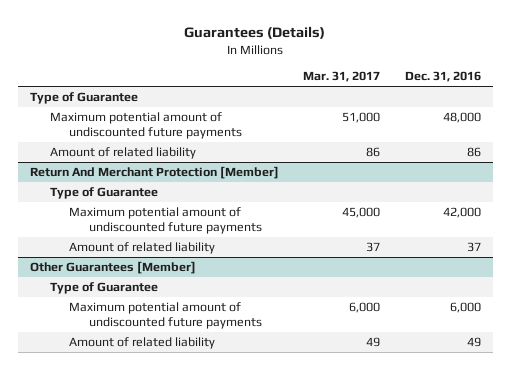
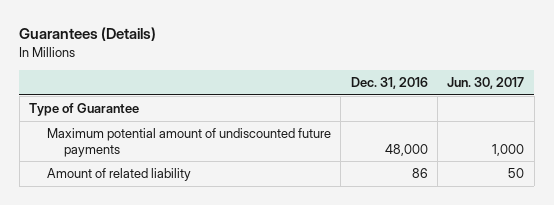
- | Mar. 31, 2017 | Dec. 31, 2016
+ | Dec. 31, 2016 | Jun. 30, 2017
- Return And Merchant Protection [Member]
- Type of Guarantee
- Maximum potential amount of undiscounted future payments | 45,000 | 42,000
- Amount of related liability | 37 | 37
- Other Guarantees [Member]
- Type of Guarantee
- Maximum potential amount of undiscounted future payments | 6,000 | 6,000
- Amount of related liability | 49 | 49

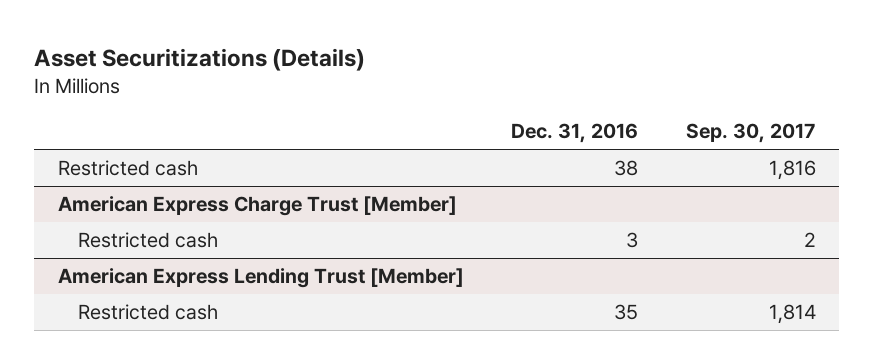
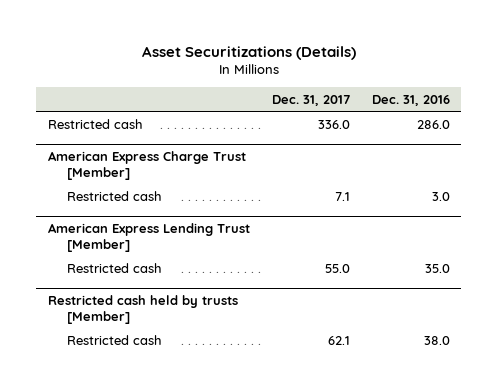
- | Dec. 31, 2016 | Sep. 30, 2017
+ | Dec. 31, 2017 | Dec. 31, 2016
- Restricted cash | 38 | 1,816
+ Restricted cash | 336.0 | 286.0
@ American Express Charge Trust [Member]
- Restricted cash | 3 | 2
+ Restricted cash | 7.1 | 3.0
@ American Express Lending Trust [Member]
- Restricted cash | 35 | 1,814
+ Restricted cash | 55.0 | 35.0
+ Restricted cash held by trusts [Member]
+ Restricted cash | 62.1 | 38.0

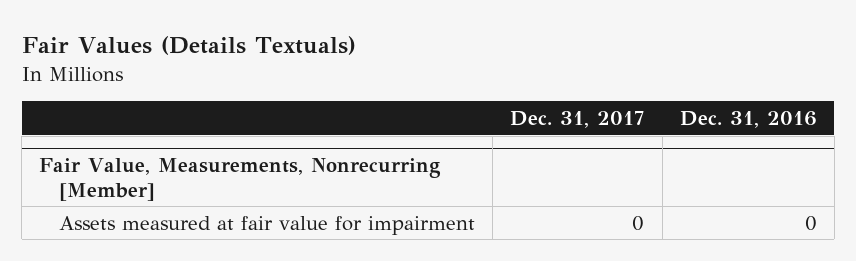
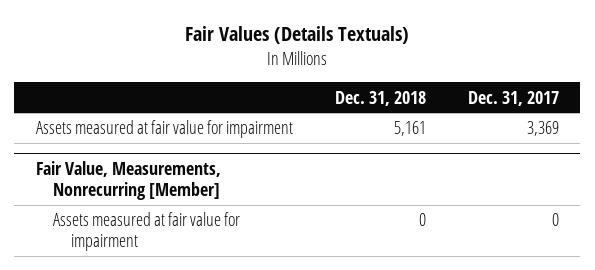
- | Dec. 31, 2017 | Dec. 31, 2016
+ | Dec. 31, 2018 | Dec. 31, 2017
+ Assets measured at fair value for impairment | 5,161 | 3,369

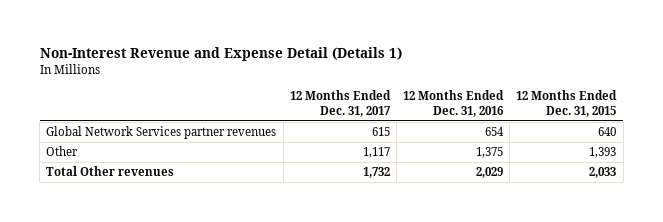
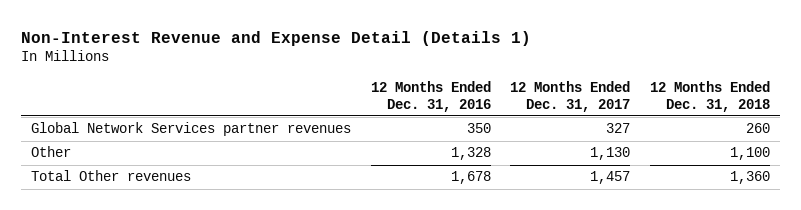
- | 12 Months Ended Dec. 31, 2017 | 12 Months Ended Dec. 31, 2016 | 12 Months Ended Dec. 31, 2015
+ | 12 Months Ended Dec. 31, 2016 | 12 Months Ended Dec. 31, 2017 | 12 Months Ended Dec. 31, 2018
- Global Network Services partner revenues | 615 | 654 | 640
- Other | 1,117 | 1,375 | 1,393
- Total Other revenues | 1,732 | 2,029 | 2,033
+ Global Network Services partner revenues | 350 | 327 | 260
+ Other | 1,328 | 1,130 | 1,100
+ Total Other revenues | 1,678 | 1,457 | 1,360

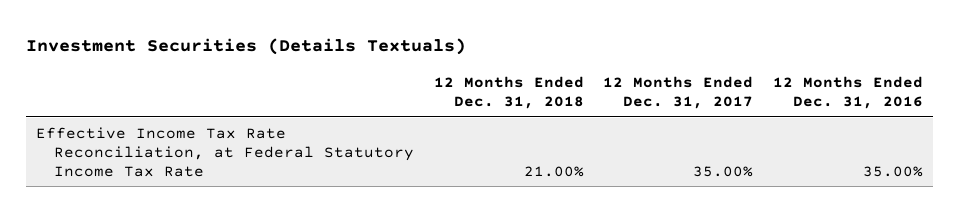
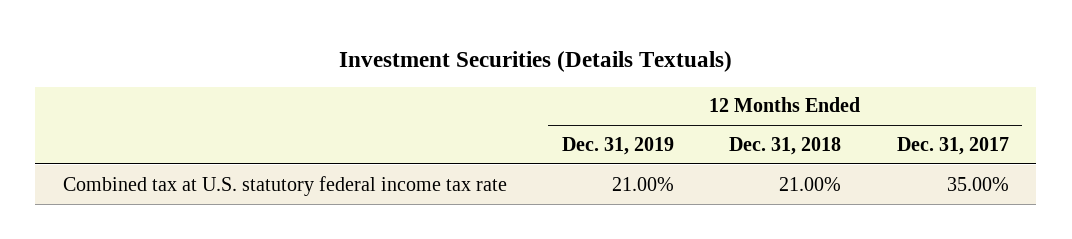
- | 12 Months Ended Dec. 31, 2018 | 12 Months Ended Dec. 31, 2017 | 12 Months Ended Dec. 31, 2016
+ | 12 Months Ended Dec. 31, 2019 | 12 Months Ended Dec. 31, 2018 | 12 Months Ended Dec. 31, 2017
- Effective Income Tax Rate Reconciliation, at Federal Statutory Income Tax Rate | 21.00% | 35.00% | 35.00%
+ Combined tax at U.S. statutory federal income tax rate | 21.00% | 21.00% | 35.00%

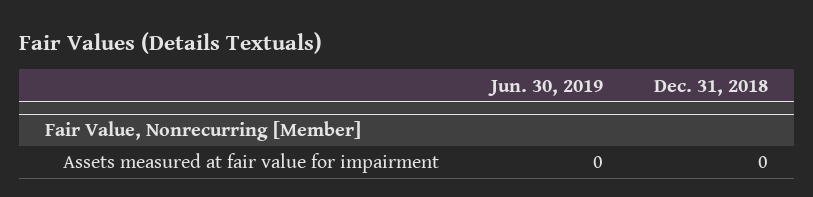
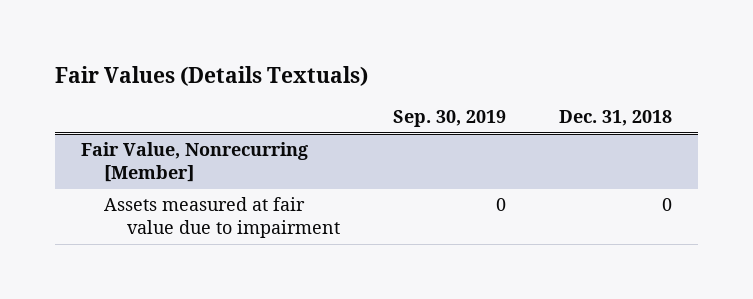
- | Jun. 30, 2019 | Dec. 31, 2018
+ | Sep. 30, 2019 | Dec. 31, 2018
@ Fair Value, Nonrecurring [Member]
- Assets measured at fair value for impairment | 0 | 0
+ Assets measured at fair value due to impairment | 0 | 0

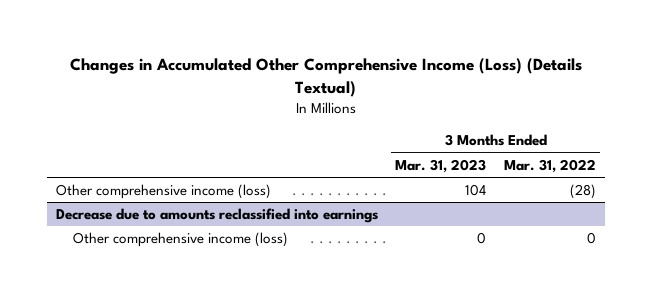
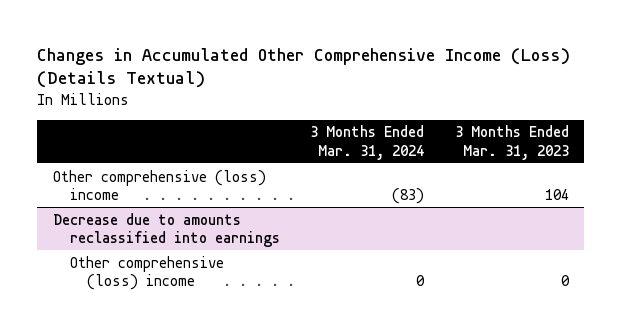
- | 3 Months Ended Mar. 31, 2023 | 3 Months Ended Mar. 31, 2022
+ | 3 Months Ended Mar. 31, 2024 | 3 Months Ended Mar. 31, 2023
- Other comprehensive income (loss) | 104 | (28)
+ Other comprehensive (loss) income | (83) | 104
@ Decrease due to amounts reclassified into earnings
- Other comprehensive income (loss) | 0 | 0
+ Other comprehensive (loss) income | 0 | 0

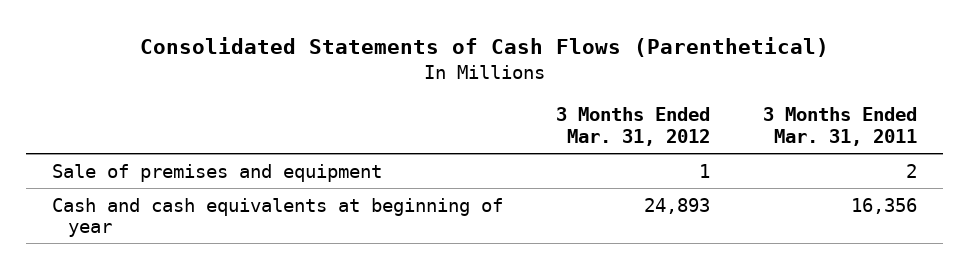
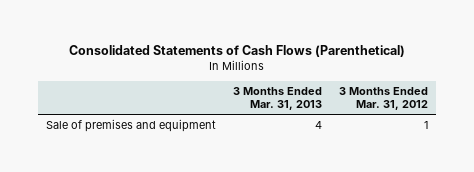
- | 3 Months Ended Mar. 31, 2012 | 3 Months Ended Mar. 31, 2011
+ | 3 Months Ended Mar. 31, 2013 | 3 Months Ended Mar. 31, 2012
- Cash and cash equivalents at beginning of year | 24,893 | 16,356

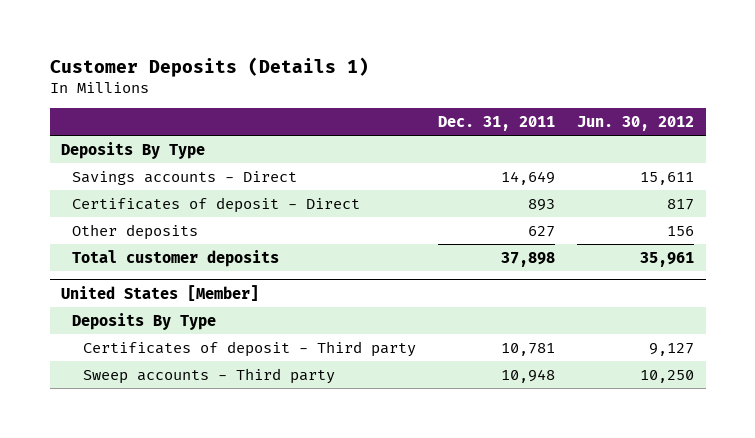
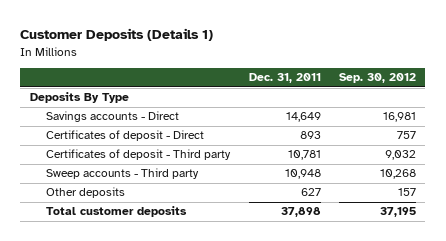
- | Dec. 31, 2011 | Jun. 30, 2012
+ | Dec. 31, 2011 | Sep. 30, 2012
- United States [Member]
- Deposits By Type
moved down: Other deposits | 627 | 157
moved down: Total customer deposits | 37,898 | 37,195

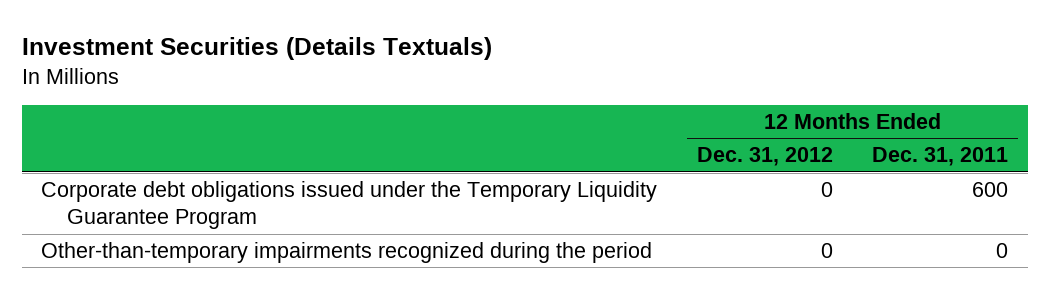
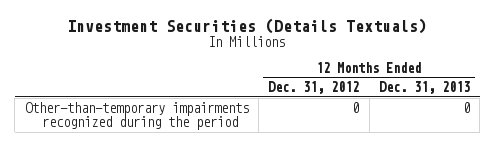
- | 12 Months Ended Dec. 31, 2012 | 12 Months Ended Dec. 31, 2011
+ | 12 Months Ended Dec. 31, 2012 | 12 Months Ended Dec. 31, 2013
- Corporate debt obligations issued under the Temporary Liquidity Guarantee Program | 0 | 600

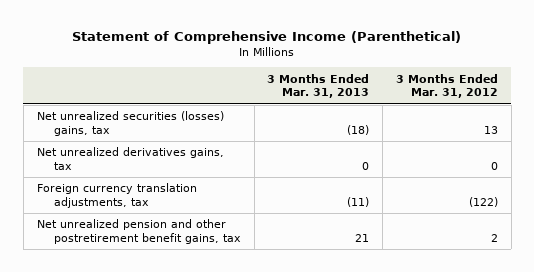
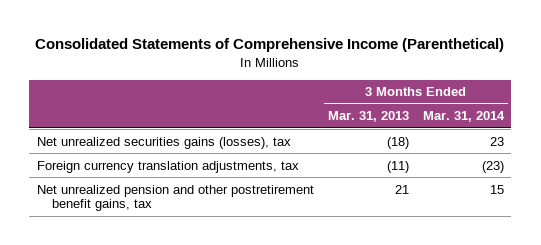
- Statement of Comprehensive Income (Parenthetical)
+ Consolidated Statements of Comprehensive Income (Parenthetical)
- | 3 Months Ended Mar. 31, 2013 | 3 Months Ended Mar. 31, 2012
+ | 3 Months Ended Mar. 31, 2013 | 3 Months Ended Mar. 31, 2014
- Net unrealized securities (losses) gains, tax | (18) | 13
- Net unrealized derivatives gains, tax | 0 | 0
+ Net unrealized securities gains (losses), tax | (18) | 23

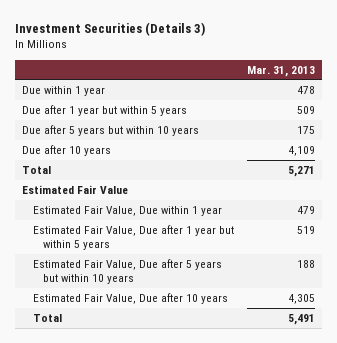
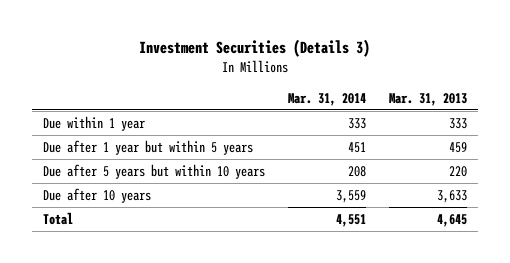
- | Mar. 31, 2013
+ | Mar. 31, 2014 | Mar. 31, 2013
- Due within 1 year | 478
- Due after 1 year but within 5 years | 509
- Due after 5 years but within 10 years | 175
- Due after 10 years | 4,109
- Total | 5,271
- Estimated Fair Value
- Estimated Fair Value, Due within 1 year | 479
- Estimated Fair Value, Due after 1 year but within 5 years | 519
- Estimated Fair Value, Due after 5 years but within 10 years | 188
- Estimated Fair Value, Due after 10 years | 4,305
- Total | 5,491
+ Due within 1 year | 333 | 333
+ Due after 1 year but within 5 years | 451 | 459
+ Due after 5 years but within 10 years | 208 | 220
+ Due after 10 years | 3,559 | 3,633
+ Total | 4,551 | 4,645

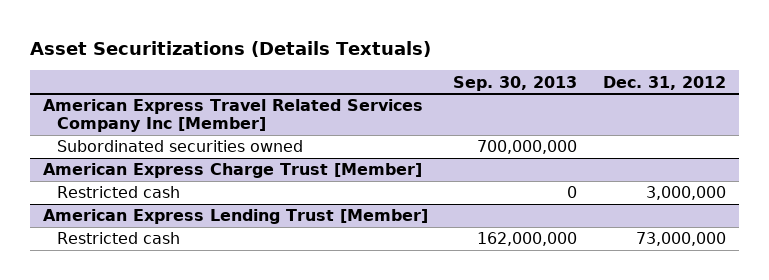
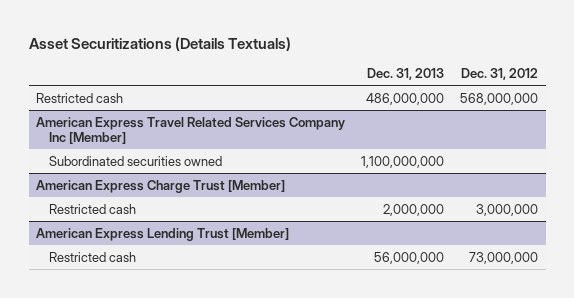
- | Sep. 30, 2013 | Dec. 31, 2012
+ | Dec. 31, 2013 | Dec. 31, 2012
+ Restricted cash | 486,000,000 | 568,000,000

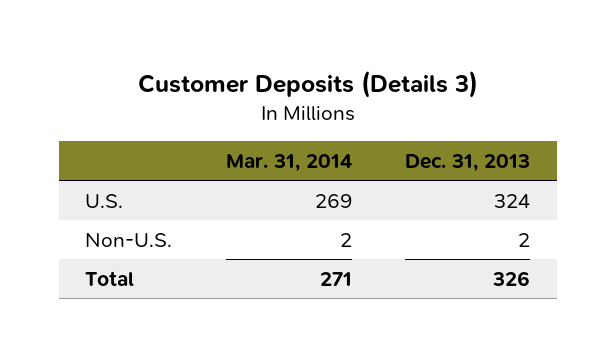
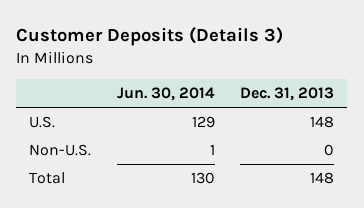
- | Mar. 31, 2014 | Dec. 31, 2013
+ | Jun. 30, 2014 | Dec. 31, 2013
- U.S. | 269 | 324
- Non-U.S. | 2 | 2
- Total | 271 | 326
+ U.S. | 129 | 148
+ Non-U.S. | 1 | 0
+ Total | 130 | 148

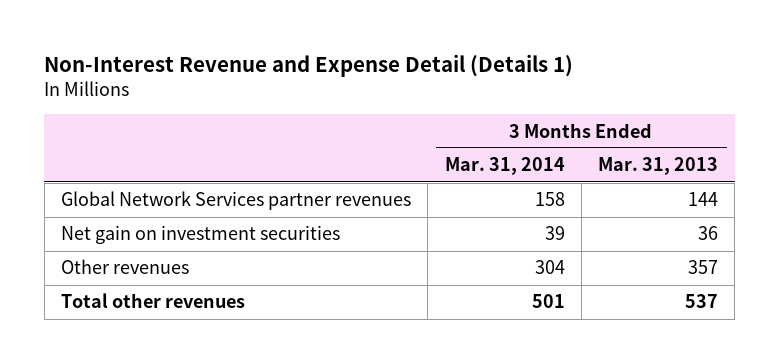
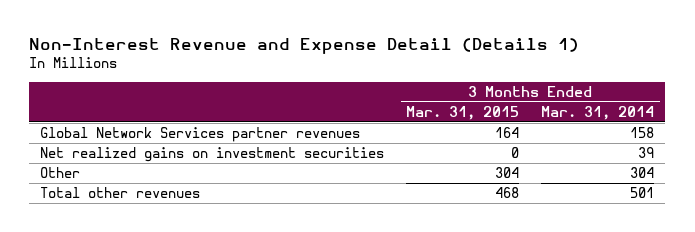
- | 3 Months Ended Mar. 31, 2014 | 3 Months Ended Mar. 31, 2013
+ | 3 Months Ended Mar. 31, 2015 | 3 Months Ended Mar. 31, 2014
- Net gain on investment securities | 39 | 36
- Other revenues | 304 | 357
+ Net realized gains on investment securities | 0 | 39
+ Other | 304 | 304

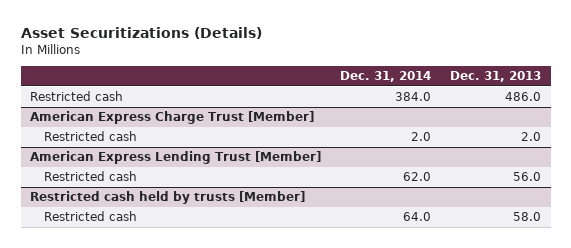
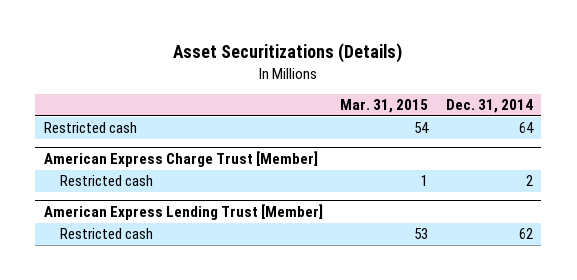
- | Dec. 31, 2014 | Dec. 31, 2013
+ | Mar. 31, 2015 | Dec. 31, 2014
- Restricted cash | 384.0 | 486.0
+ Restricted cash | 54 | 64
@ American Express Charge Trust [Member]
- Restricted cash | 2.0 | 2.0
+ Restricted cash | 1 | 2
@ American Express Lending Trust [Member]
- Restricted cash | 62.0 | 56.0
- Restricted cash held by trusts [Member]
- Restricted cash | 64.0 | 58.0
@ American Express Lending Trust [Member]
+ Restricted cash | 53 | 62

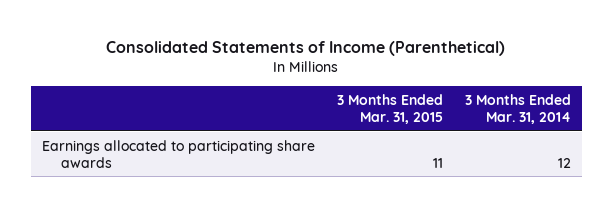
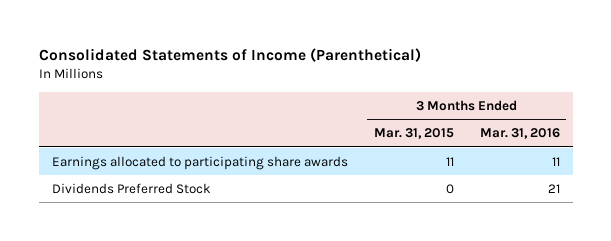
- | 3 Months Ended Mar. 31, 2015 | 3 Months Ended Mar. 31, 2014
+ | 3 Months Ended Mar. 31, 2015 | 3 Months Ended Mar. 31, 2016
+ Dividends Preferred Stock | 0 | 21

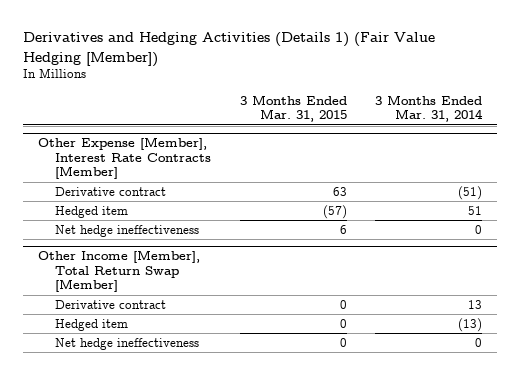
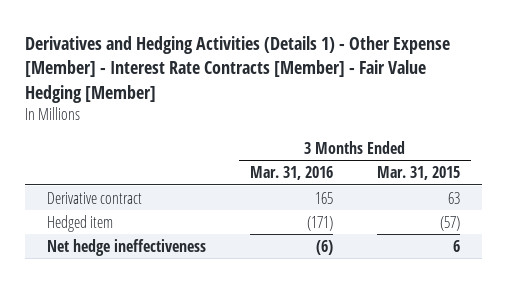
- Derivatives and Hedging Activities (Details 1) (Fair Value Hedging [Member])
+ Derivatives and Hedging Activities (Details 1) - Other Expense [Member] - Interest Rate Contracts [Member] - Fair Value Hedging [Member]
- | 3 Months Ended Mar. 31, 2015 | 3 Months Ended Mar. 31, 2014
+ | 3 Months Ended Mar. 31, 2016 | 3 Months Ended Mar. 31, 2015
- Other Expense [Member], Interest Rate Contracts [Member]
- Other Income [Member], Total Return Swap [Member]
- Derivative contract | 0 | 13
- Hedged item | 0 | (13)
- Net hedge ineffectiveness | 0 | 0

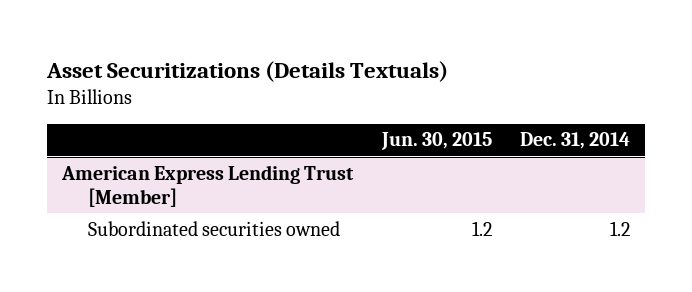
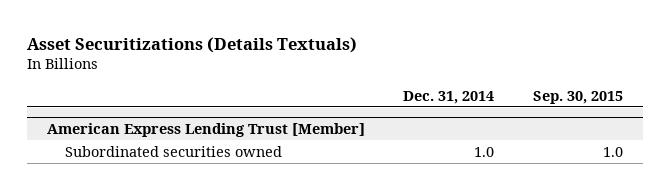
- | Jun. 30, 2015 | Dec. 31, 2014
+ | Dec. 31, 2014 | Sep. 30, 2015
@ American Express Lending Trust [Member]
- Subordinated securities owned | 1.2 | 1.2
+ Subordinated securities owned | 1.0 | 1.0

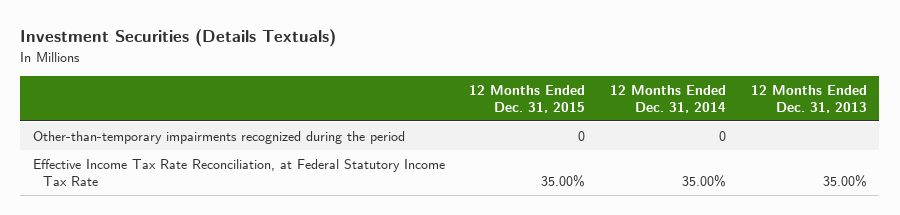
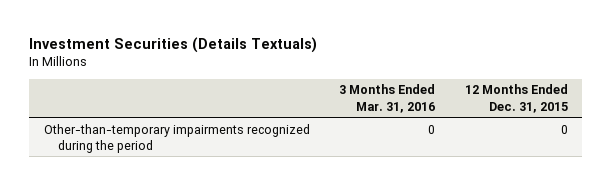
- | 12 Months Ended Dec. 31, 2015 | 12 Months Ended Dec. 31, 2014 | 12 Months Ended Dec. 31, 2013
+ | 3 Months Ended Mar. 31, 2016 | 12 Months Ended Dec. 31, 2015
- Effective Income Tax Rate Reconciliation, at Federal Statutory Income Tax Rate | 35.00% | 35.00% | 35.00%

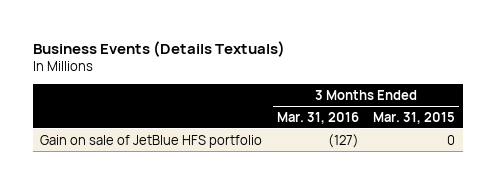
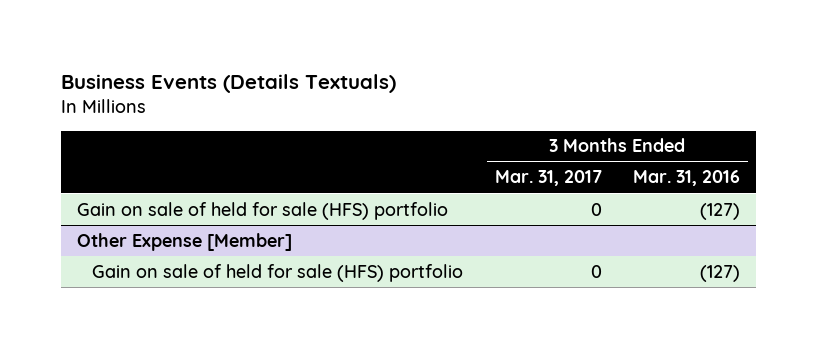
- | 3 Months Ended Mar. 31, 2016 | 3 Months Ended Mar. 31, 2015
+ | 3 Months Ended Mar. 31, 2017 | 3 Months Ended Mar. 31, 2016
- Gain on sale of JetBlue HFS portfolio | (127) | 0
+ Gain on sale of held for sale (HFS) portfolio | 0 | (127)
+ Other Expense [Member]
+ Gain on sale of held for sale (HFS) portfolio | 0 | (127)

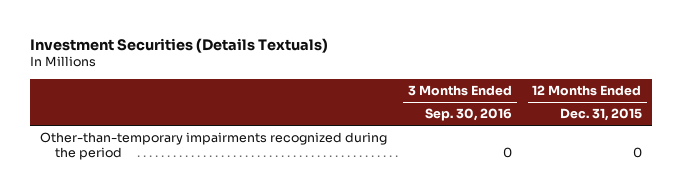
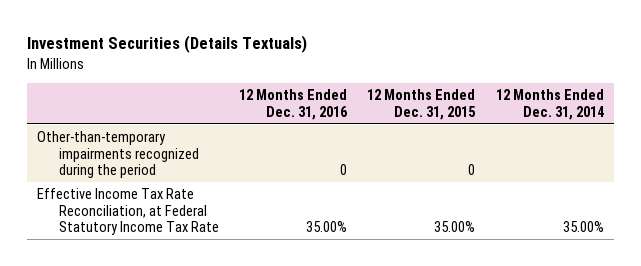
- | 3 Months Ended Sep. 30, 2016 | 12 Months Ended Dec. 31, 2015
+ | 12 Months Ended Dec. 31, 2016 | 12 Months Ended Dec. 31, 2015 | 12 Months Ended Dec. 31, 2014
+ Effective Income Tax Rate Reconciliation, at Federal Statutory Income Tax Rate | 35.00% | 35.00% | 35.00%

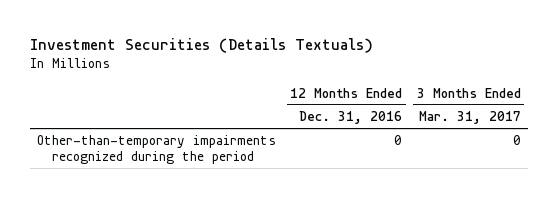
- | 12 Months Ended Dec. 31, 2016 | 12 Months Ended Dec. 31, 2015 | 12 Months Ended Dec. 31, 2014
+ | 12 Months Ended Dec. 31, 2016 | 3 Months Ended Mar. 31, 2017
- Effective Income Tax Rate Reconciliation, at Federal Statutory Income Tax Rate | 35.00% | 35.00% | 35.00%

